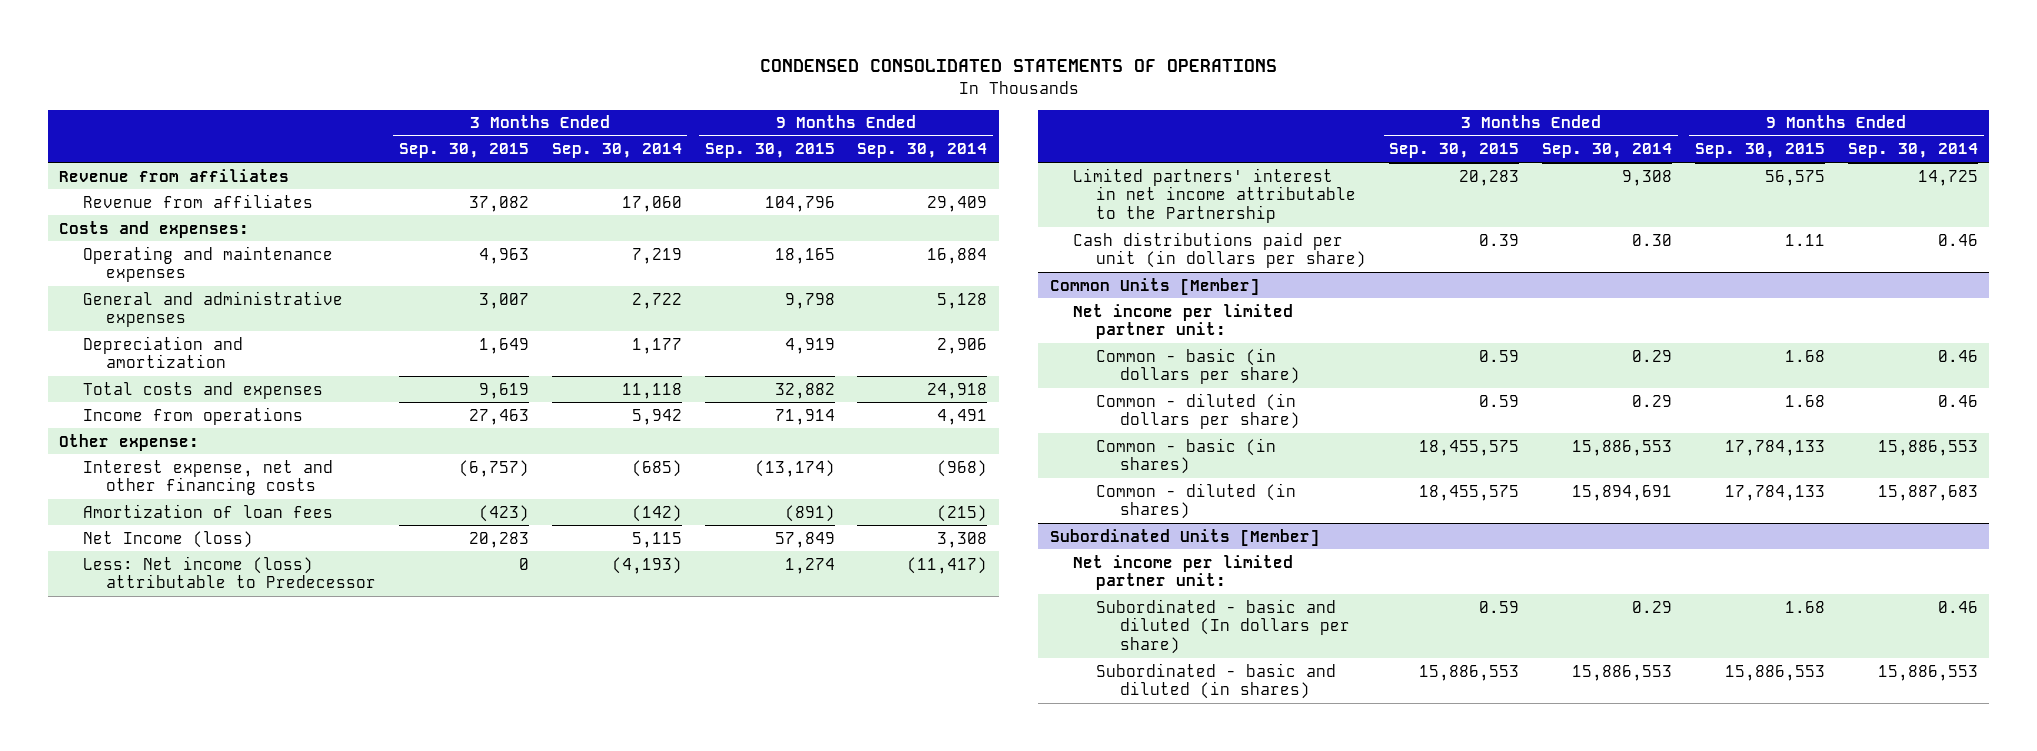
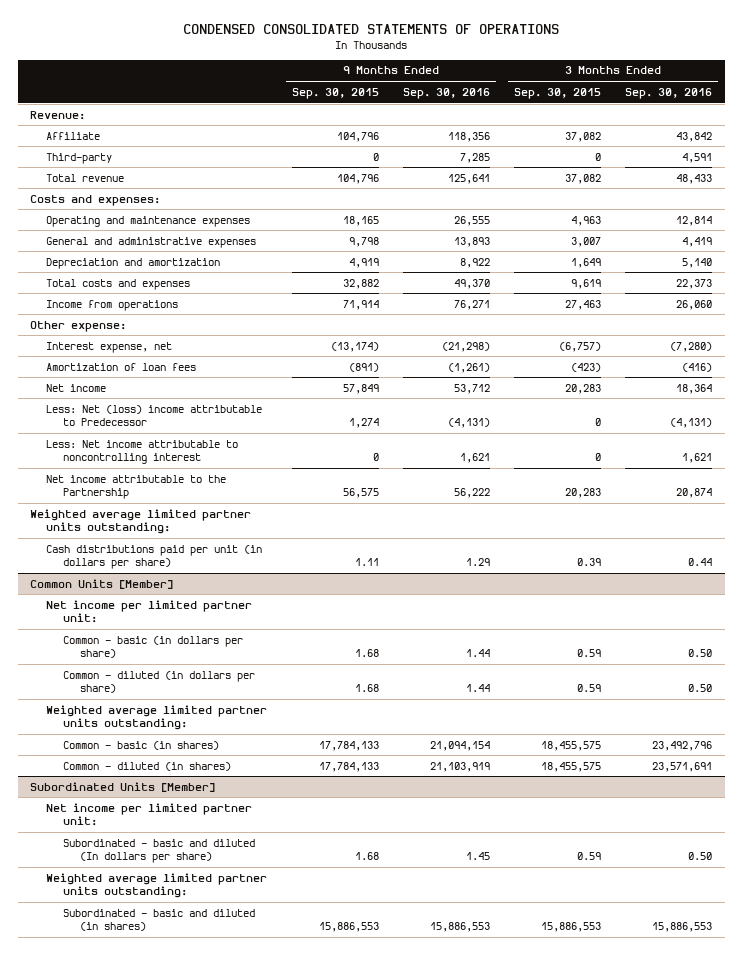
- | 3 Months Ended Sep. 30, 2015 | 3 Months Ended Sep. 30, 2014 | 9 Months Ended Sep. 30, 2015 | 9 Months Ended Sep. 30, 2014
+ | 9 Months Ended Sep. 30, 2015 | 9 Months Ended Sep. 30, 2016 | 3 Months Ended Sep. 30, 2015 | 3 Months Ended Sep. 30, 2016
- Revenue from affiliates
- Revenue from affiliates | 37,082 | 17,060 | 104,796 | 29,409
+ Revenue:
+ Affiliate | 104,796 | 118,356 | 37,082 | 43,842
+ Third-party | 0 | 7,285 | 0 | 4,591
+ Total revenue | 104,796 | 125,641 | 37,082 | 48,433
- Interest expense, net and other financing costs | (6,757) | (685) | (13,174) | (968)
+ Interest expense, net | (13,174) | (21,298) | (6,757) | (7,280)
- Net Income (loss) | 20,283 | 5,115 | 57,849 | 3,308
- Less: Net income (loss) attributable to Predecessor | 0 | (4,193) | 1,274 | (11,417)
- Limited partners' interest in net income attributable to the Partnership | 20,283 | 9,308 | 56,575 | 14,725
+ Net income | 57,849 | 53,712 | 20,283 | 18,364
+ Less: Net (loss) income attributable to Predecessor | 1,274 | (4,131) | 0 | (4,131)
+ Less: Net income attributable to noncontrolling interest | 0 | 1,621 | 0 | 1,621
+ Net income attributable to the Partnership | 56,575 | 56,222 | 20,283 | 20,874
+ Weighted average limited partner units outstanding:
@ Common Units [Member]
+ Weighted average limited partner units outstanding:
@ Subordinated Units [Member]
+ Weighted average limited partner units outstanding:

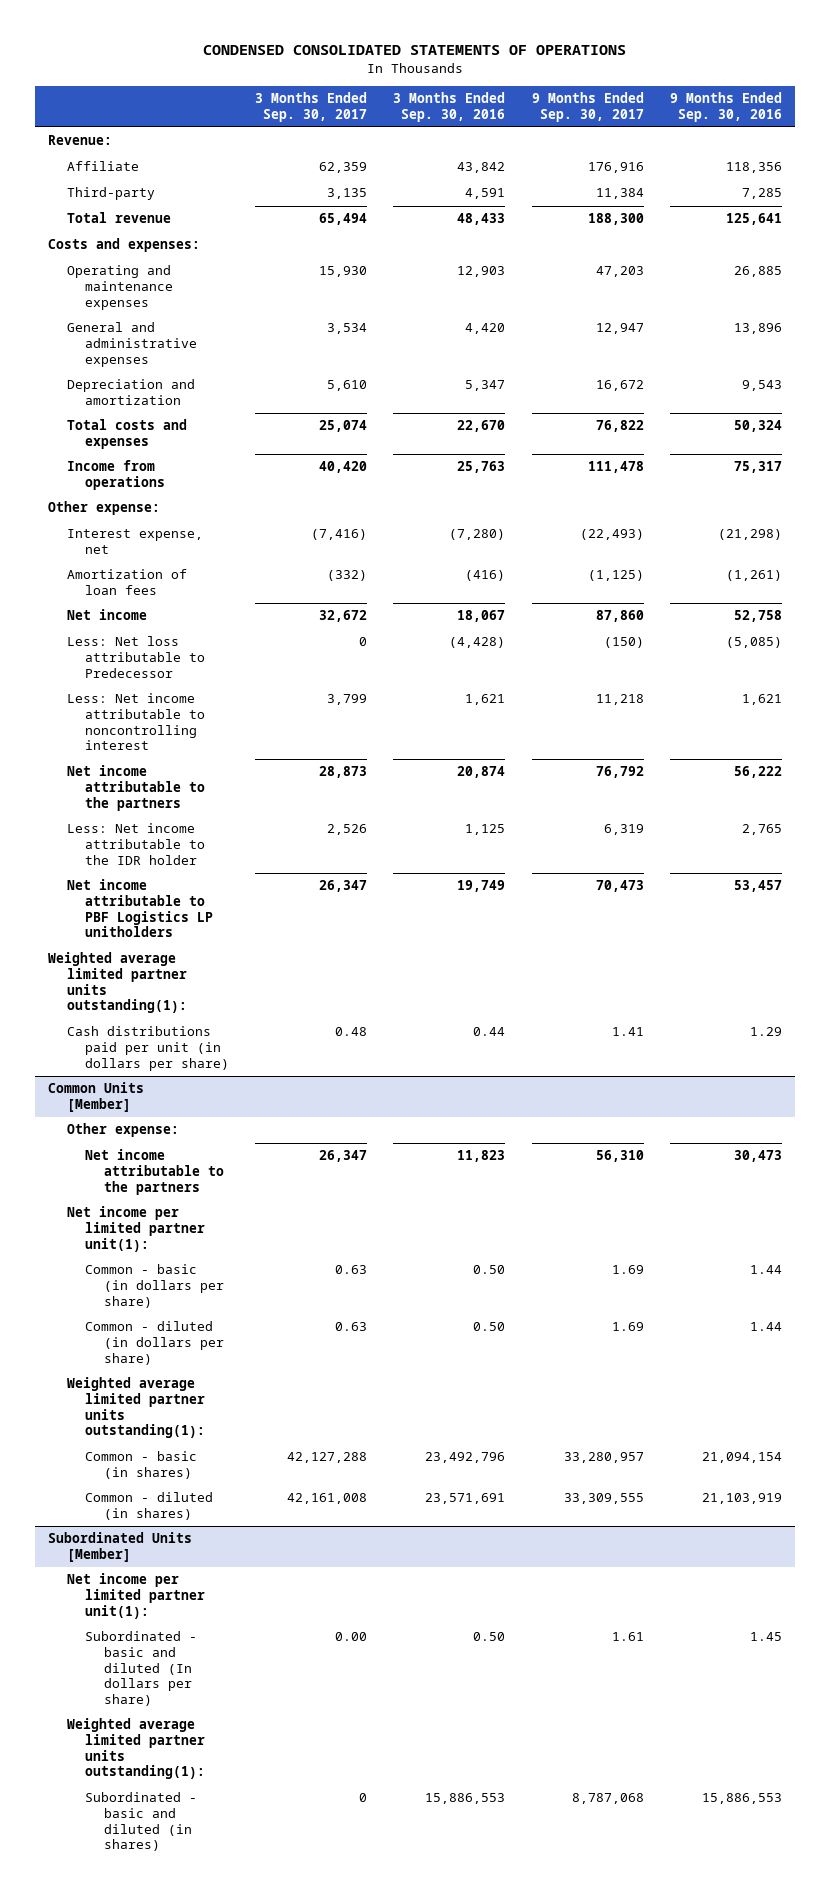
- | 9 Months Ended Sep. 30, 2015 | 9 Months Ended Sep. 30, 2016 | 3 Months Ended Sep. 30, 2015 | 3 Months Ended Sep. 30, 2016
+ | 3 Months Ended Sep. 30, 2017 | 3 Months Ended Sep. 30, 2016 | 9 Months Ended Sep. 30, 2017 | 9 Months Ended Sep. 30, 2016
- Operating and maintenance expenses | 18,165 | 26,555 | 4,963 | 12,814
- General and administrative expenses | 9,798 | 13,893 | 3,007 | 4,419
- Depreciation and amortization | 4,919 | 8,922 | 1,649 | 5,140
- Total costs and expenses | 32,882 | 49,370 | 9,619 | 22,373
- Income from operations | 71,914 | 76,271 | 27,463 | 26,060
+ Operating and maintenance expenses | 15,930 | 12,903 | 47,203 | 26,885
+ General and administrative expenses | 3,534 | 4,420 | 12,947 | 13,896
+ Depreciation and amortization | 5,610 | 5,347 | 16,672 | 9,543
+ Total costs and expenses | 25,074 | 22,670 | 76,822 | 50,324
+ Income from operations | 40,420 | 25,763 | 111,478 | 75,317
- Net income | 57,849 | 53,712 | 20,283 | 18,364
- Less: Net (loss) income attributable to Predecessor | 1,274 | (4,131) | 0 | (4,131)
+ Net income | 32,672 | 18,067 | 87,860 | 52,758
+ Less: Net loss attributable to Predecessor | 0 | (4,428) | (150) | (5,085)
- Net income attributable to the Partnership | 56,575 | 56,222 | 20,283 | 20,874
- Weighted average limited partner units outstanding:
+ Net income attributable to the partners | 28,873 | 20,874 | 76,792 | 56,222
+ Less: Net income attributable to the IDR holder | 2,526 | 1,125 | 6,319 | 2,765
+ Net income attributable to PBF Logistics LP unitholders | 26,347 | 19,749 | 70,473 | 53,457
+ Weighted average limited partner units outstanding(1):
@ Common Units [Member]
- Net income per limited partner unit:
+ Other expense:
+ Net income attributable to the partners | 26,347 | 11,823 | 56,310 | 30,473
+ Net income per limited partner unit(1):
- Weighted average limited partner units outstanding:
+ Weighted average limited partner units outstanding(1):
@ Subordinated Units [Member]
- Net income per limited partner unit:
+ Net income per limited partner unit(1):
- Weighted average limited partner units outstanding:
+ Weighted average limited partner units outstanding(1):

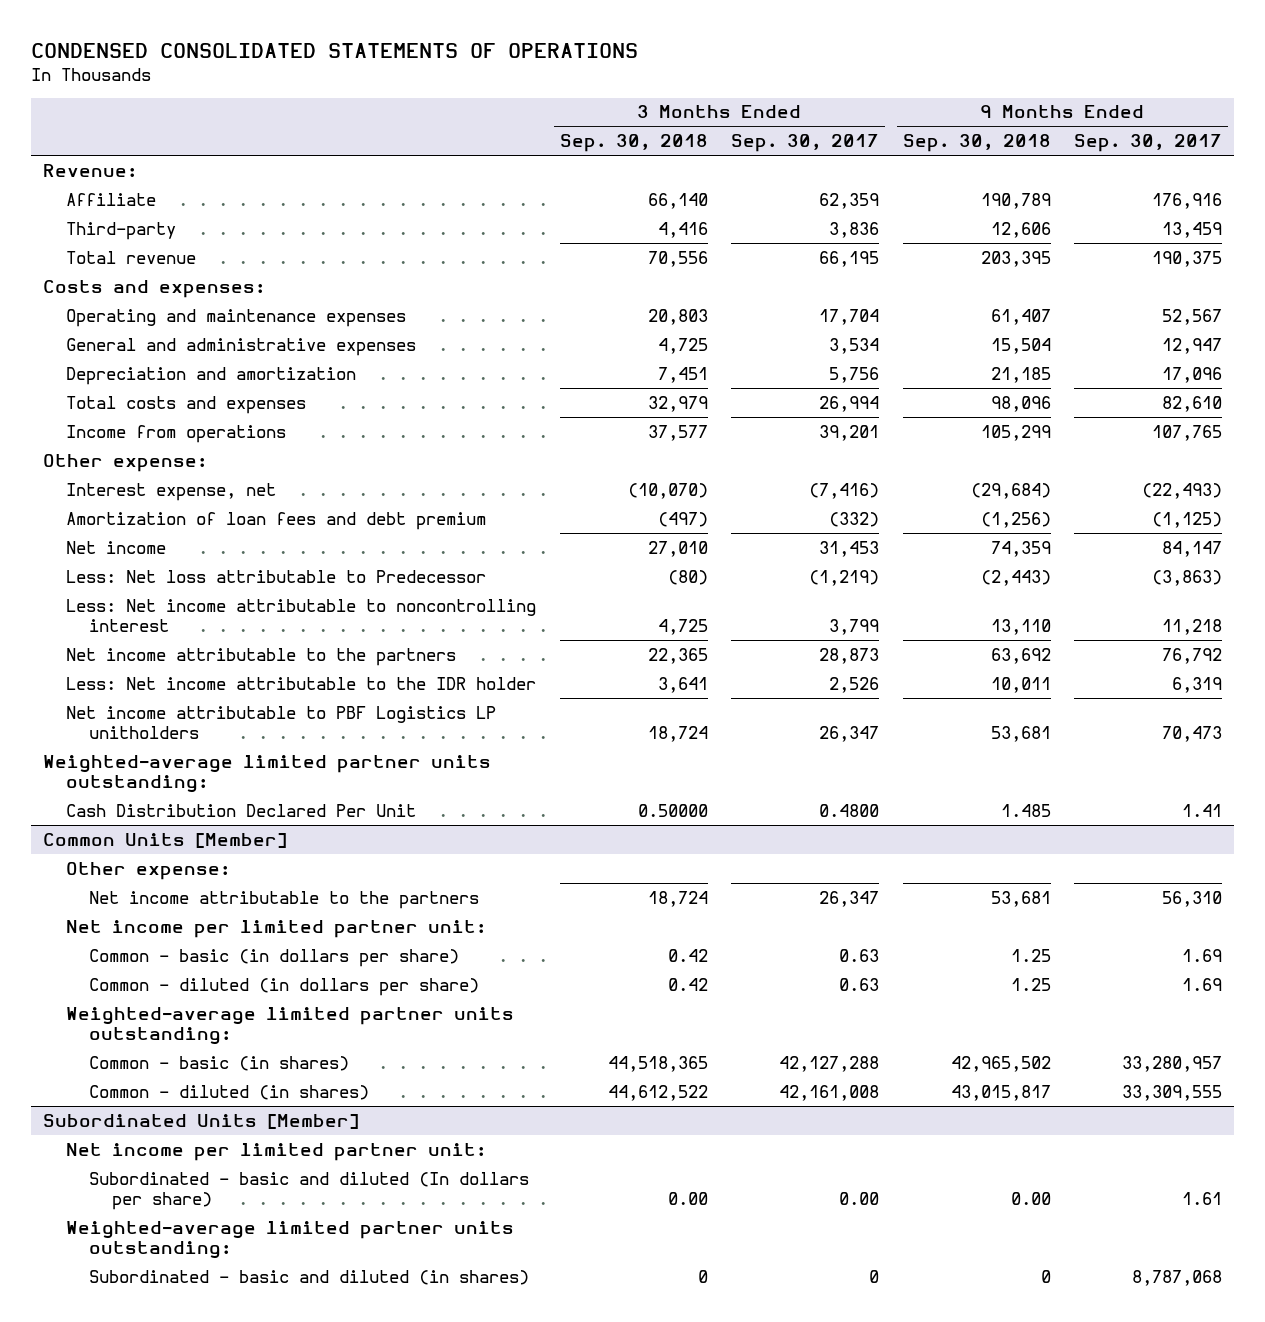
- | 3 Months Ended Sep. 30, 2017 | 3 Months Ended Sep. 30, 2016 | 9 Months Ended Sep. 30, 2017 | 9 Months Ended Sep. 30, 2016
+ | 3 Months Ended Sep. 30, 2018 | 3 Months Ended Sep. 30, 2017 | 9 Months Ended Sep. 30, 2018 | 9 Months Ended Sep. 30, 2017
- Third-party | 3,135 | 4,591 | 11,384 | 7,285
- Total revenue | 65,494 | 48,433 | 188,300 | 125,641
+ Third-party | 4,416 | 3,836 | 12,606 | 13,459
+ Total revenue | 70,556 | 66,195 | 203,395 | 190,375
- Operating and maintenance expenses | 15,930 | 12,903 | 47,203 | 26,885
+ Operating and maintenance expenses | 20,803 | 17,704 | 61,407 | 52,567
- Depreciation and amortization | 5,610 | 5,347 | 16,672 | 9,543
- Total costs and expenses | 25,074 | 22,670 | 76,822 | 50,324
- Income from operations | 40,420 | 25,763 | 111,478 | 75,317
+ Depreciation and amortization | 7,451 | 5,756 | 21,185 | 17,096
+ Total costs and expenses | 32,979 | 26,994 | 98,096 | 82,610
+ Income from operations | 37,577 | 39,201 | 105,299 | 107,765
- Amortization of loan fees | (332) | (416) | (1,125) | (1,261)
- Net income | 32,672 | 18,067 | 87,860 | 52,758
- Less: Net loss attributable to Predecessor | 0 | (4,428) | (150) | (5,085)
+ Amortization of loan fees and debt premium | (497) | (332) | (1,256) | (1,125)
+ Net income | 27,010 | 31,453 | 74,359 | 84,147
+ Less: Net loss attributable to Predecessor | (80) | (1,219) | (2,443) | (3,863)
- Weighted average limited partner units outstanding(1):
- Cash distributions paid per unit (in dollars per share) | 0.48 | 0.44 | 1.41 | 1.29
+ Weighted-average limited partner units outstanding:
+ Cash Distribution Declared Per Unit | 0.50000 | 0.4800 | 1.485 | 1.41
@ Common Units [Member]
- Net income per limited partner unit(1):
+ Net income per limited partner unit:
- Weighted average limited partner units outstanding(1):
+ Weighted-average limited partner units outstanding:
@ Subordinated Units [Member]
- Net income per limited partner unit(1):
+ Net income per limited partner unit:
- Weighted average limited partner units outstanding(1):
+ Weighted-average limited partner units outstanding:

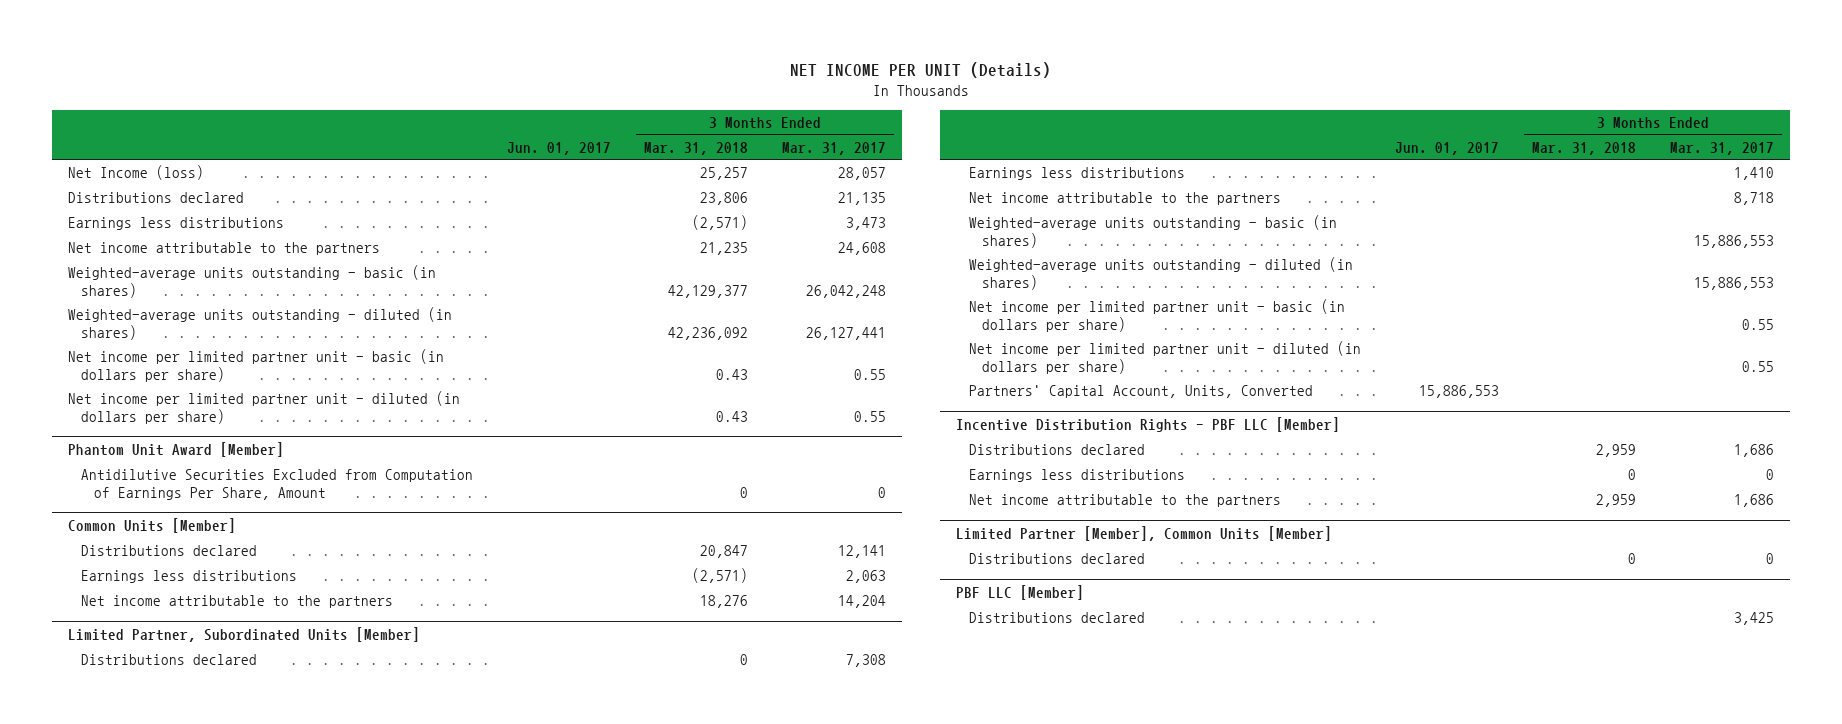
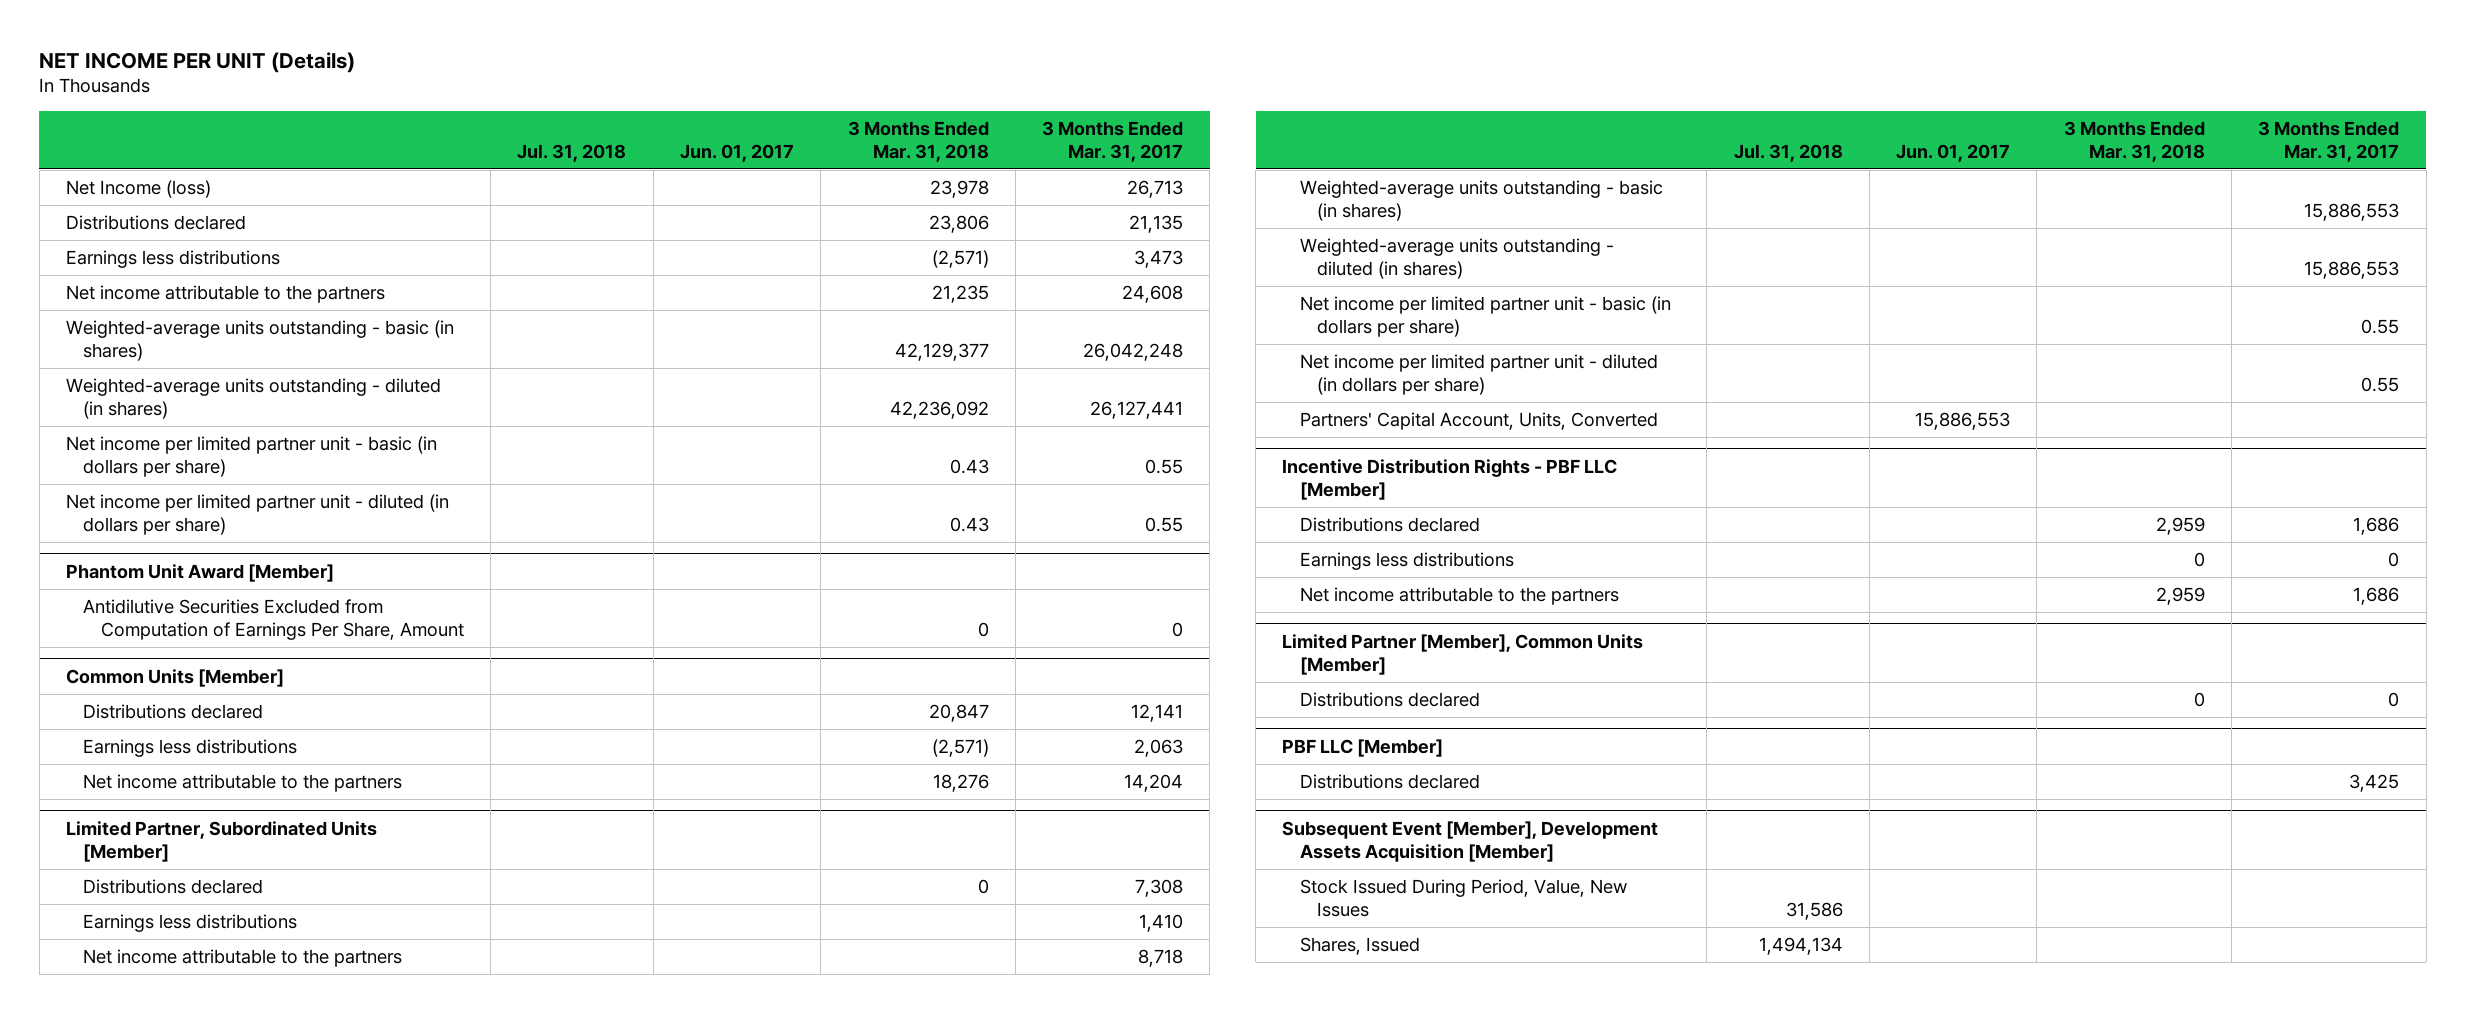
- | Jun. 01, 2017 | 3 Months Ended Mar. 31, 2018 | 3 Months Ended Mar. 31, 2017
+ | Jul. 31, 2018 | Jun. 01, 2017 | 3 Months Ended Mar. 31, 2018 | 3 Months Ended Mar. 31, 2017
- Net Income (loss) | | 25,257 | 28,057
+ Net Income (loss) | | | 23,978 | 26,713
+ Subsequent Event [Member], Development Assets Acquisition [Member]
+ Stock Issued During Period, Value, New Issues | 31,586 | | |
+ Shares, Issued | 1,494,134 | | |

